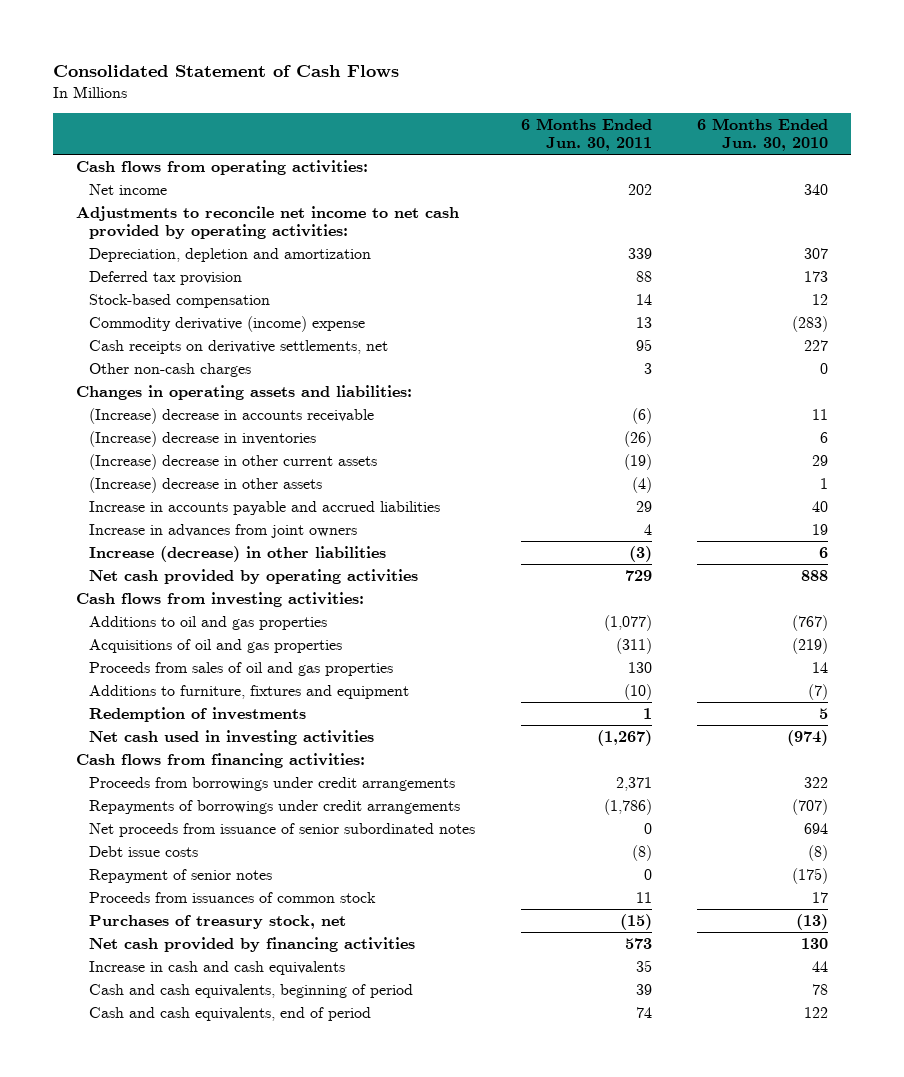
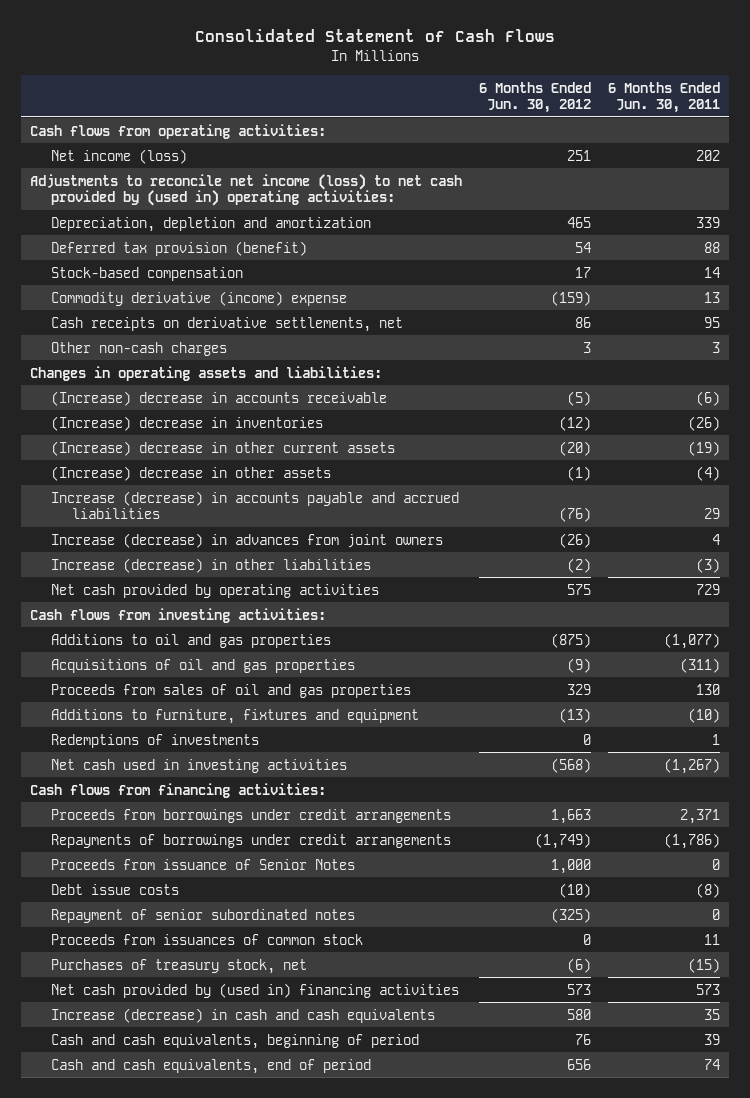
- | 6 Months Ended Jun. 30, 2011 | 6 Months Ended Jun. 30, 2010
+ | 6 Months Ended Jun. 30, 2012 | 6 Months Ended Jun. 30, 2011
- Net income | 202 | 340
- Adjustments to reconcile net income to net cash provided by operating activities:
+ Net income (loss) | 251 | 202
+ Adjustments to reconcile net income (loss) to net cash provided by (used in) operating activities:
- Deferred tax provision | 88 | 173
+ Deferred tax provision (benefit) | 54 | 88
- Increase in accounts payable and accrued liabilities | 29 | 40
- Increase in advances from joint owners | 4 | 19
+ Increase (decrease) in accounts payable and accrued liabilities | (76) | 29
+ Increase (decrease) in advances from joint owners | (26) | 4
- Redemption of investments | 1 | 5
+ Redemptions of investments | 0 | 1
- Net proceeds from issuance of senior subordinated notes | 0 | 694
+ Proceeds from issuance of Senior Notes | 1,000 | 0
- Repayment of senior notes | 0 | (175)
+ Repayment of senior subordinated notes | (325) | 0
- Net cash provided by financing activities | 573 | 130
- Increase in cash and cash equivalents | 35 | 44
+ Net cash provided by (used in) financing activities | 573 | 573
+ Increase (decrease) in cash and cash equivalents | 580 | 35

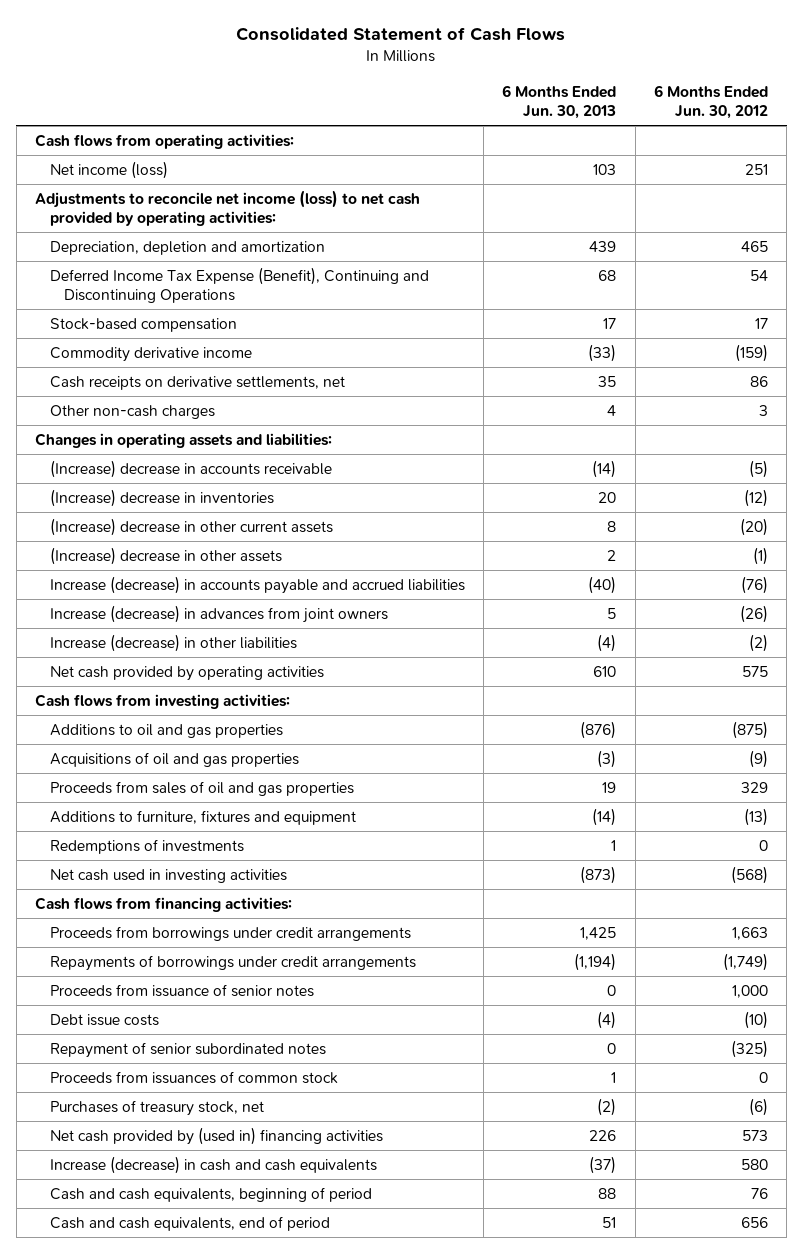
- | 6 Months Ended Jun. 30, 2012 | 6 Months Ended Jun. 30, 2011
+ | 6 Months Ended Jun. 30, 2013 | 6 Months Ended Jun. 30, 2012
- Adjustments to reconcile net income (loss) to net cash provided by (used in) operating activities:
+ Adjustments to reconcile net income (loss) to net cash provided by operating activities:
- Deferred tax provision (benefit) | 54 | 88
+ Deferred Income Tax Expense (Benefit), Continuing and Discontinuing Operations | 68 | 54
- Commodity derivative (income) expense | (159) | 13
+ Commodity derivative income | (33) | (159)
- Proceeds from issuance of Senior Notes | 1,000 | 0
+ Proceeds from issuance of senior notes | 0 | 1,000

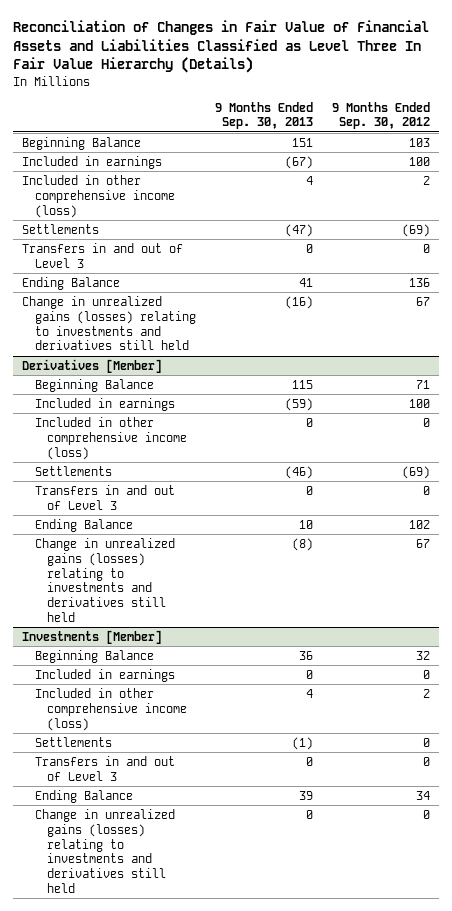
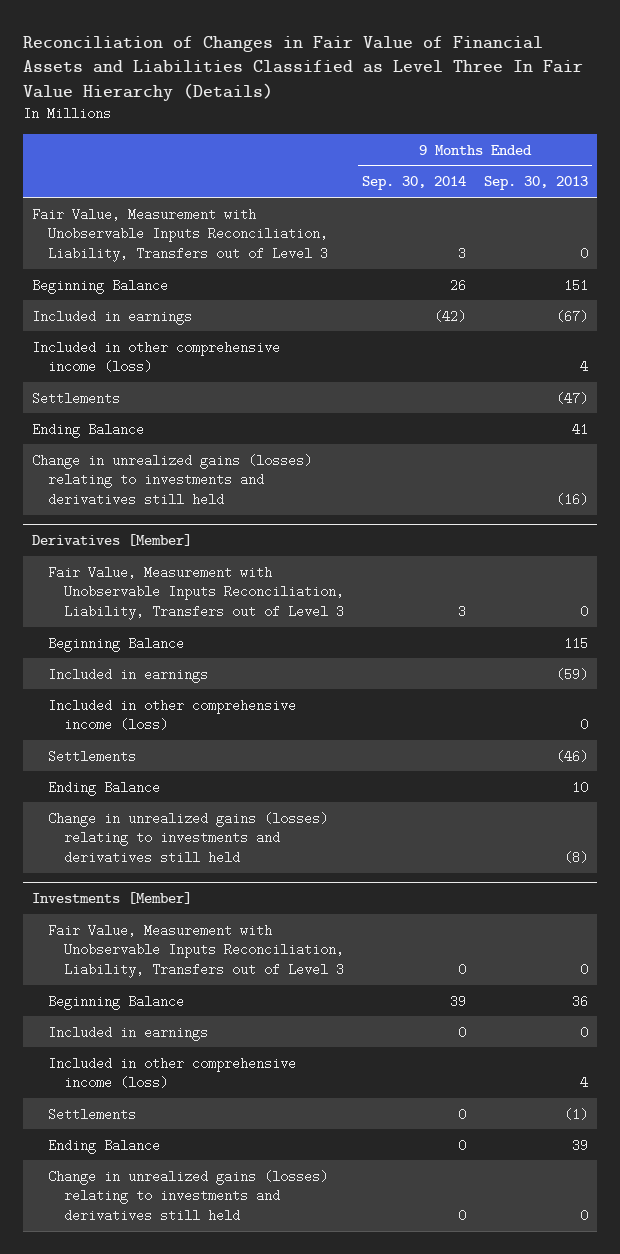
- | 9 Months Ended Sep. 30, 2013 | 9 Months Ended Sep. 30, 2012
+ | 9 Months Ended Sep. 30, 2014 | 9 Months Ended Sep. 30, 2013
+ Fair Value, Measurement with Unobservable Inputs Reconciliation, Liability, Transfers out of Level 3 | 3 | 0
- Transfers in and out of Level 3 | 0 | 0
@ Derivatives [Member]
+ Fair Value, Measurement with Unobservable Inputs Reconciliation, Liability, Transfers out of Level 3 | 3 | 0
- Transfers in and out of Level 3 | 0 | 0
@ Investments [Member]
+ Fair Value, Measurement with Unobservable Inputs Reconciliation, Liability, Transfers out of Level 3 | 0 | 0
- Transfers in and out of Level 3 | 0 | 0

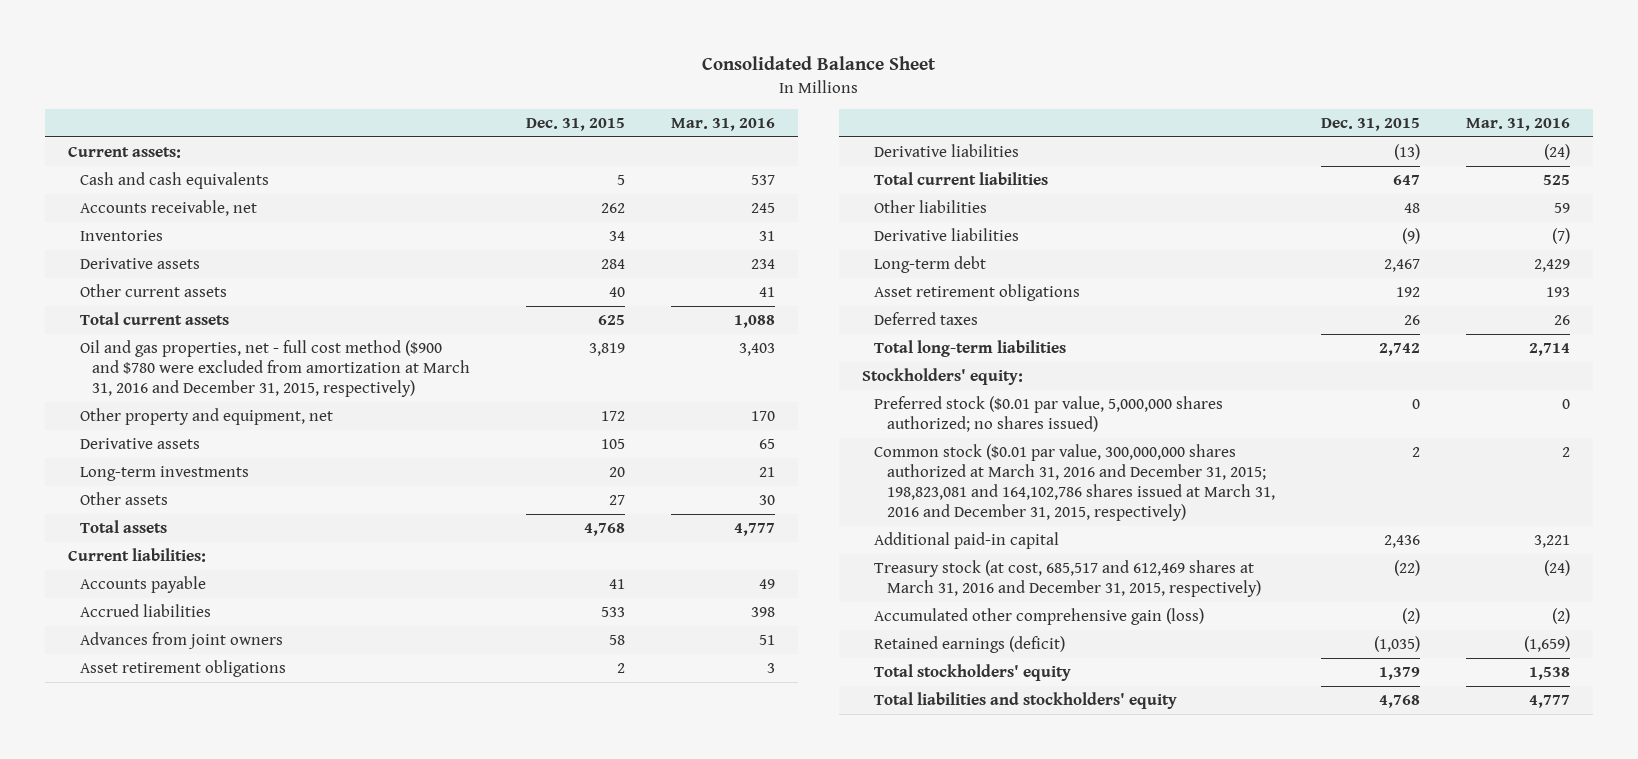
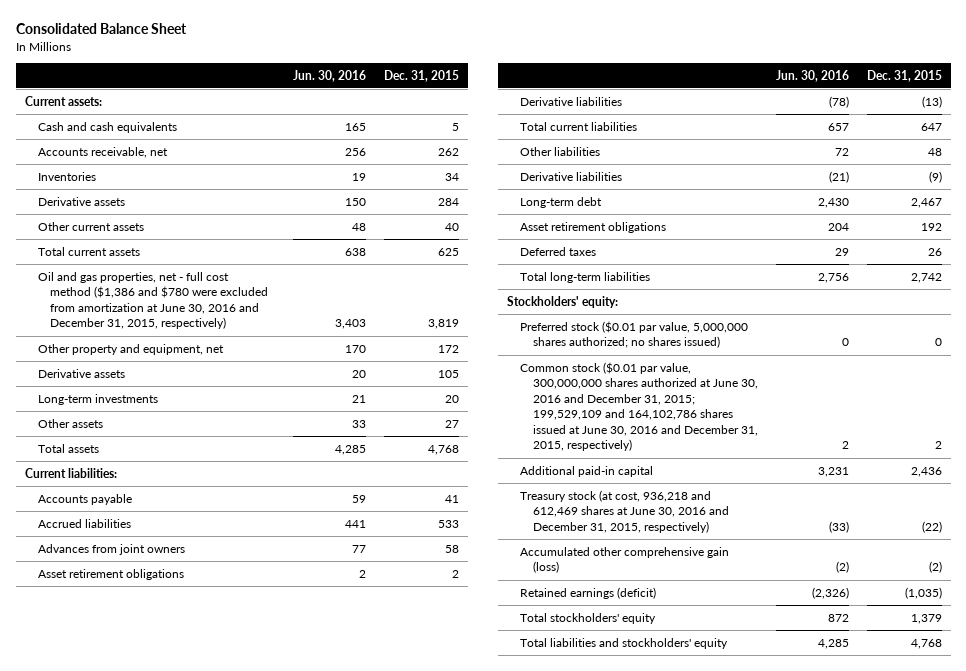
- | Dec. 31, 2015 | Mar. 31, 2016
+ | Jun. 30, 2016 | Dec. 31, 2015
- Oil and gas properties, net - full cost method ($900 and $780 were excluded from amortization at March 31, 2016 and December 31, 2015, respectively) | 3,819 | 3,403
+ Oil and gas properties, net - full cost method ($1,386 and $780 were excluded from amortization at June 30, 2016 and December 31, 2015, respectively) | 3,403 | 3,819
- Common stock ($0.01 par value, 300,000,000 shares authorized at March 31, 2016 and December 31, 2015; 198,823,081 and 164,102,786 shares issued at March 31, 2016 and December 31, 2015, respectively) | 2 | 2
+ Common stock ($0.01 par value, 300,000,000 shares authorized at June 30, 2016 and December 31, 2015; 199,529,109 and 164,102,786 shares issued at June 30, 2016 and December 31, 2015, respectively) | 2 | 2
- Treasury stock (at cost, 685,517 and 612,469 shares at March 31, 2016 and December 31, 2015, respectively) | (22) | (24)
+ Treasury stock (at cost, 936,218 and 612,469 shares at June 30, 2016 and December 31, 2015, respectively) | (33) | (22)

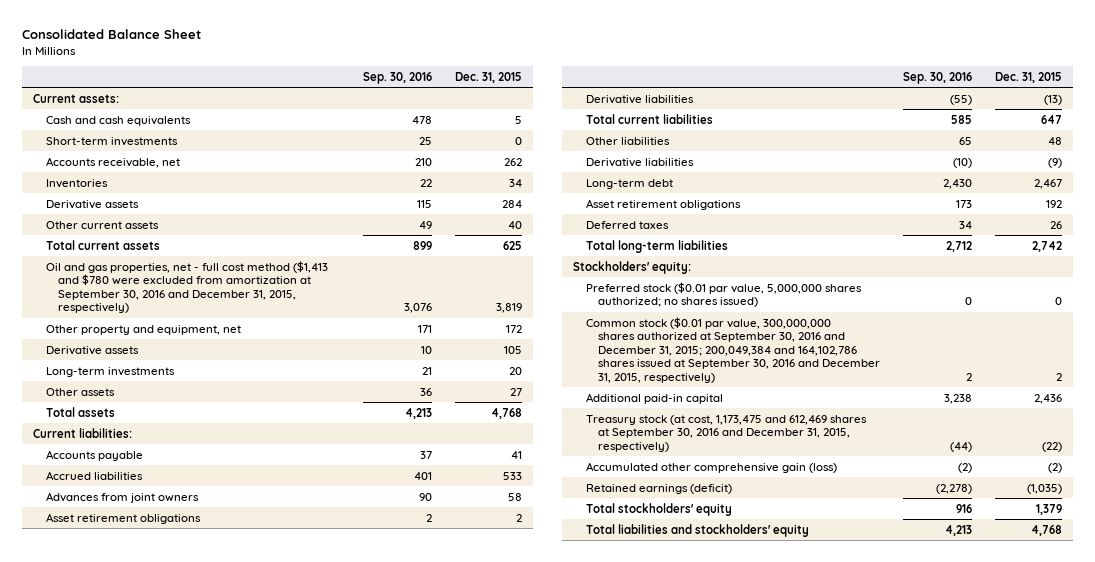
- | Jun. 30, 2016 | Dec. 31, 2015
+ | Sep. 30, 2016 | Dec. 31, 2015
+ Short-term investments | 25 | 0
- Oil and gas properties, net - full cost method ($1,386 and $780 were excluded from amortization at June 30, 2016 and December 31, 2015, respectively) | 3,403 | 3,819
+ Oil and gas properties, net - full cost method ($1,413 and $780 were excluded from amortization at September 30, 2016 and December 31, 2015, respectively) | 3,076 | 3,819
- Common stock ($0.01 par value, 300,000,000 shares authorized at June 30, 2016 and December 31, 2015; 199,529,109 and 164,102,786 shares issued at June 30, 2016 and December 31, 2015, respectively) | 2 | 2
+ Common stock ($0.01 par value, 300,000,000 shares authorized at September 30, 2016 and December 31, 2015; 200,049,384 and 164,102,786 shares issued at September 30, 2016 and December 31, 2015, respectively) | 2 | 2
- Treasury stock (at cost, 936,218 and 612,469 shares at June 30, 2016 and December 31, 2015, respectively) | (33) | (22)
+ Treasury stock (at cost, 1,173,475 and 612,469 shares at September 30, 2016 and December 31, 2015, respectively) | (44) | (22)

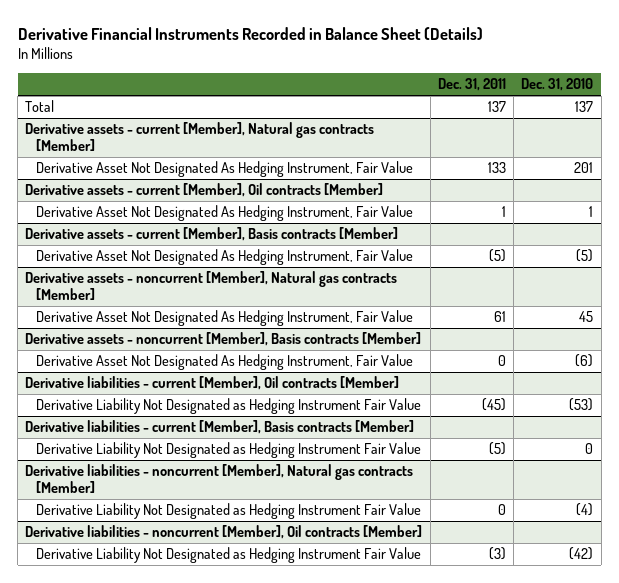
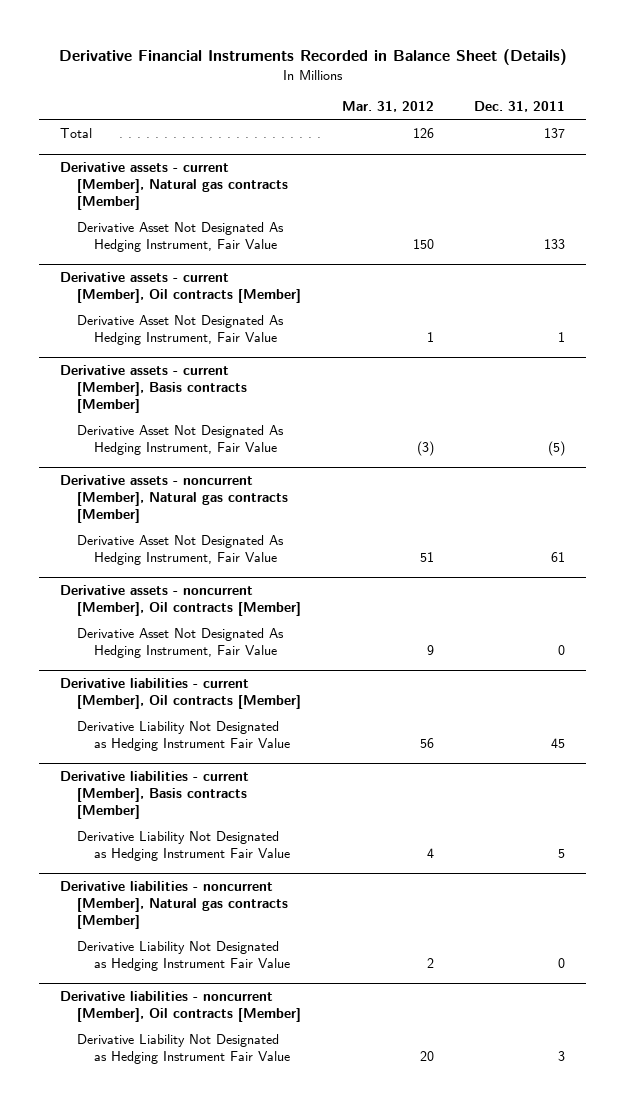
- | Dec. 31, 2011 | Dec. 31, 2010
+ | Mar. 31, 2012 | Dec. 31, 2011
- Derivative assets - noncurrent [Member], Basis contracts [Member]
+ Derivative assets - noncurrent [Member], Oil contracts [Member]
@ Derivative liabilities - current [Member], Oil contracts [Member]
- Derivative Liability Not Designated as Hedging Instrument Fair Value | (45) | (53)
+ Derivative Liability Not Designated as Hedging Instrument Fair Value | 56 | 45
@ Derivative liabilities - current [Member], Basis contracts [Member]
- Derivative Liability Not Designated as Hedging Instrument Fair Value | (5) | 0
+ Derivative Liability Not Designated as Hedging Instrument Fair Value | 4 | 5
@ Derivative liabilities - noncurrent [Member], Oil contracts [Member]
- Derivative Liability Not Designated as Hedging Instrument Fair Value | (3) | (42)
+ Derivative Liability Not Designated as Hedging Instrument Fair Value | 20 | 3

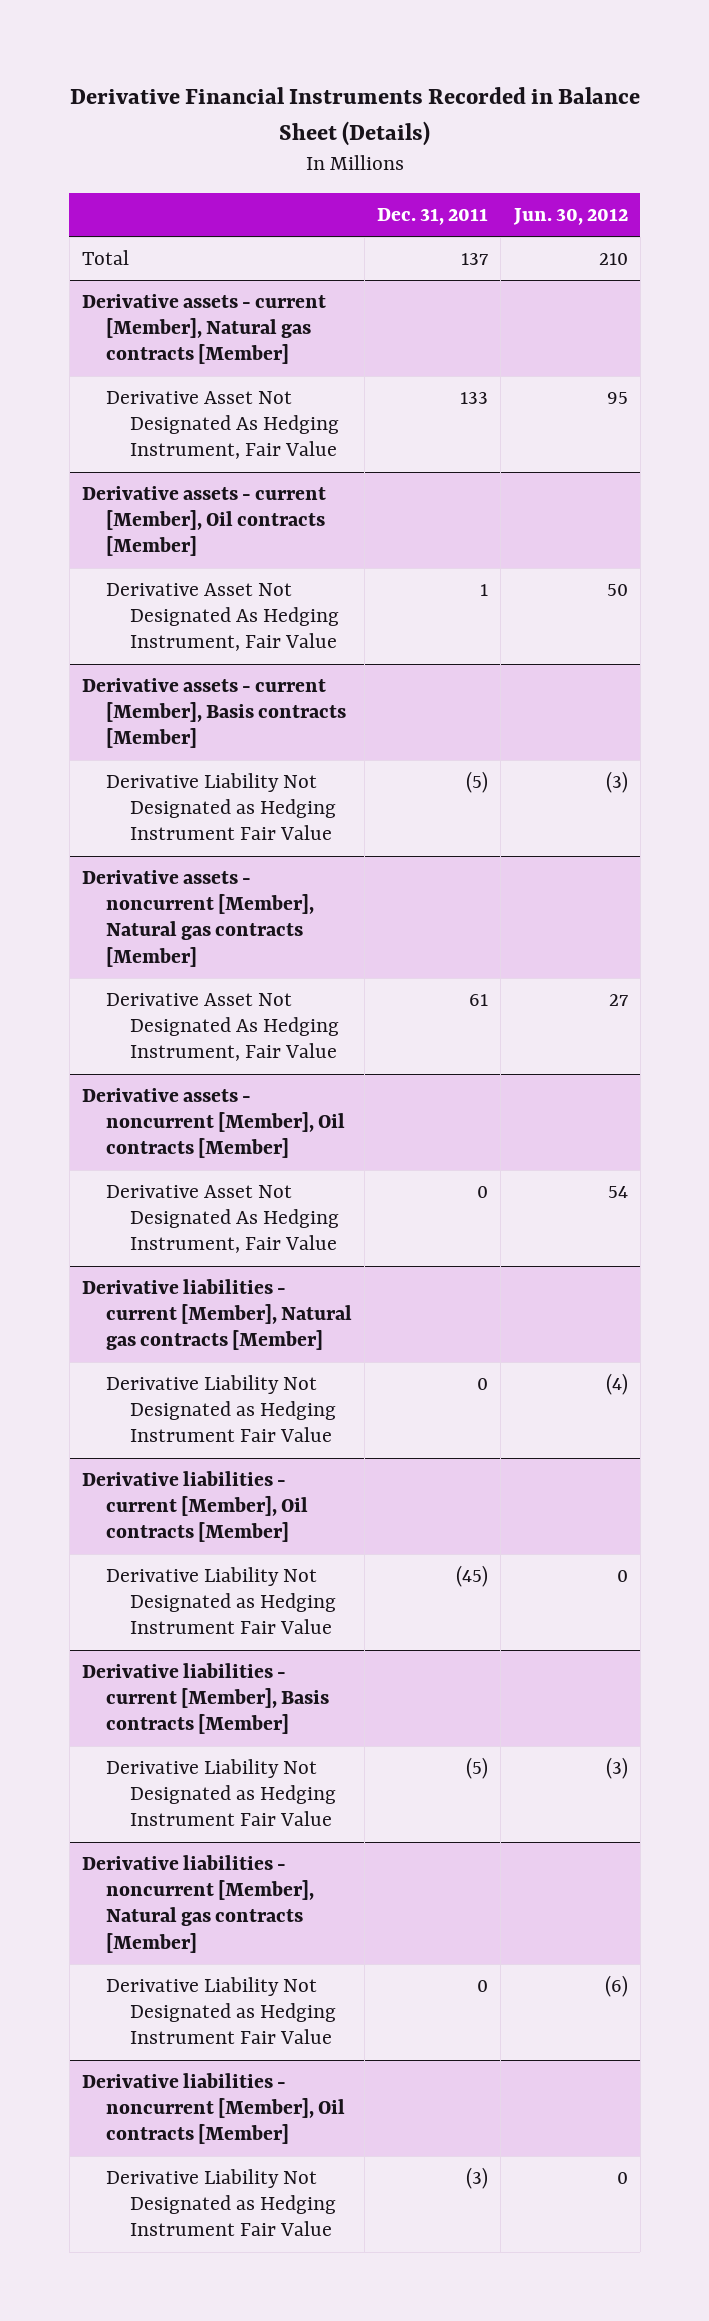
- | Mar. 31, 2012 | Dec. 31, 2011
+ | Dec. 31, 2011 | Jun. 30, 2012
@ Derivative assets - current [Member], Basis contracts [Member]
- Derivative Asset Not Designated As Hedging Instrument, Fair Value | (3) | (5)
+ Derivative Liability Not Designated as Hedging Instrument Fair Value | (5) | (3)
+ Derivative liabilities - current [Member], Natural gas contracts [Member]
+ Derivative Liability Not Designated as Hedging Instrument Fair Value | 0 | (4)
@ Derivative liabilities - current [Member], Oil contracts [Member]
- Derivative Liability Not Designated as Hedging Instrument Fair Value | 56 | 45
+ Derivative Liability Not Designated as Hedging Instrument Fair Value | (45) | 0
@ Derivative liabilities - current [Member], Basis contracts [Member]
- Derivative Liability Not Designated as Hedging Instrument Fair Value | 4 | 5
+ Derivative Liability Not Designated as Hedging Instrument Fair Value | (5) | (3)
@ Derivative liabilities - noncurrent [Member], Oil contracts [Member]
- Derivative Liability Not Designated as Hedging Instrument Fair Value | 20 | 3
+ Derivative Liability Not Designated as Hedging Instrument Fair Value | (3) | 0

